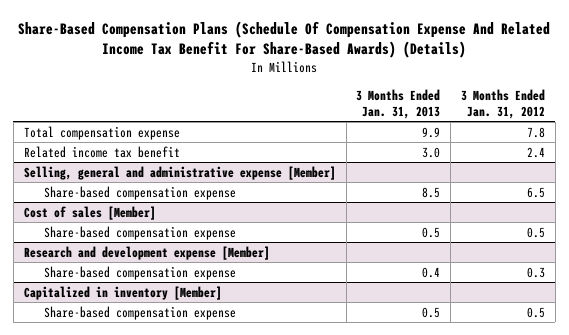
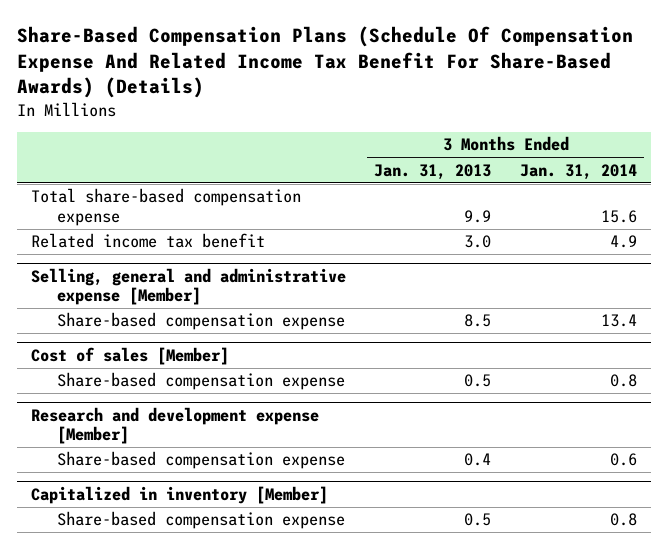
- | 3 Months Ended Jan. 31, 2013 | 3 Months Ended Jan. 31, 2012
+ | 3 Months Ended Jan. 31, 2013 | 3 Months Ended Jan. 31, 2014
- Total compensation expense | 9.9 | 7.8
+ Total share-based compensation expense | 9.9 | 15.6

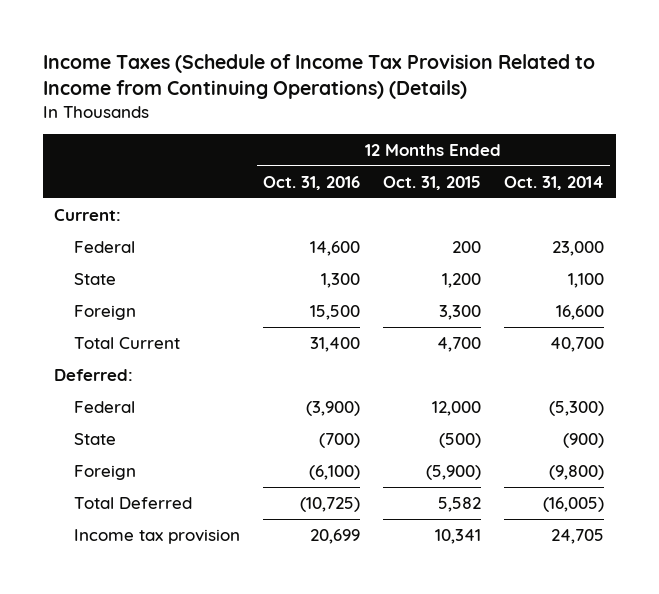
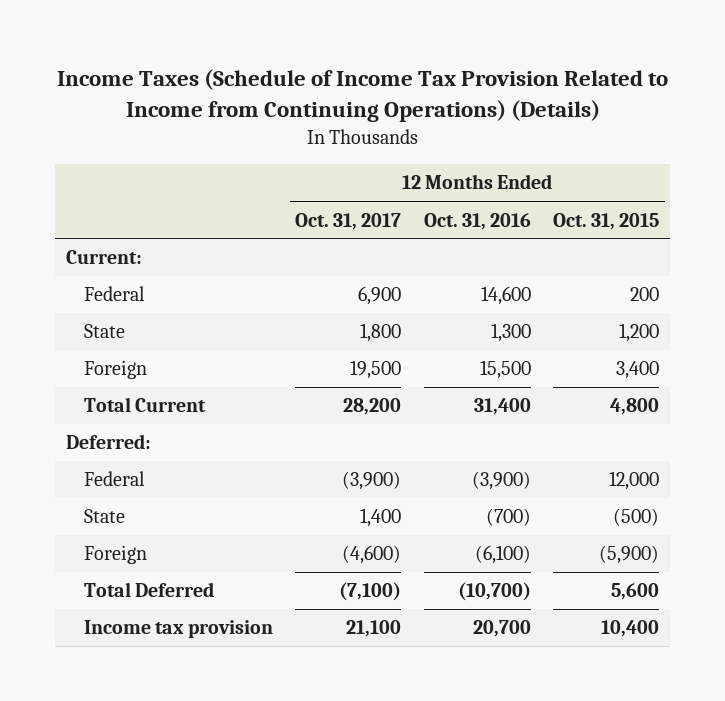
- | 12 Months Ended Oct. 31, 2016 | 12 Months Ended Oct. 31, 2015 | 12 Months Ended Oct. 31, 2014
+ | 12 Months Ended Oct. 31, 2017 | 12 Months Ended Oct. 31, 2016 | 12 Months Ended Oct. 31, 2015
- Foreign | 15,500 | 3,300 | 16,600
- Total Current | 31,400 | 4,700 | 40,700
+ Foreign | 19,500 | 15,500 | 3,400
+ Total Current | 28,200 | 31,400 | 4,800
- Total Deferred | (10,725) | 5,582 | (16,005)
- Income tax provision | 20,699 | 10,341 | 24,705
+ Total Deferred | (7,100) | (10,700) | 5,600
+ Income tax provision | 21,100 | 20,700 | 10,400

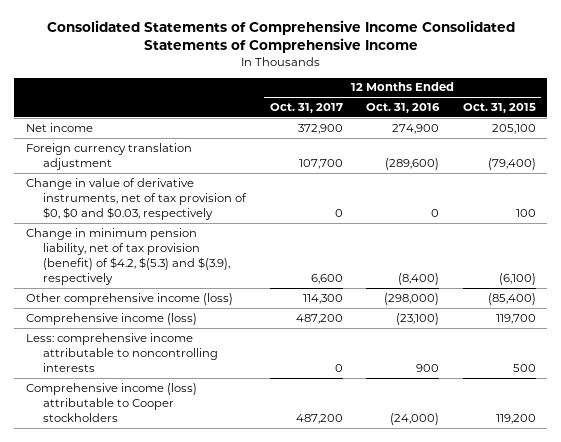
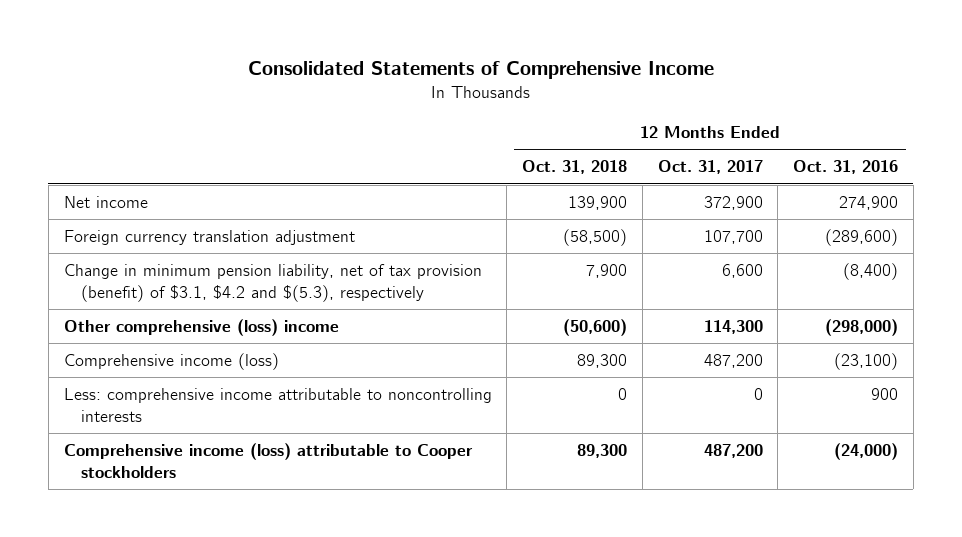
- Consolidated Statements of Comprehensive Income Consolidated Statements of Comprehensive Income
+ Consolidated Statements of Comprehensive Income
- | 12 Months Ended Oct. 31, 2017 | 12 Months Ended Oct. 31, 2016 | 12 Months Ended Oct. 31, 2015
+ | 12 Months Ended Oct. 31, 2018 | 12 Months Ended Oct. 31, 2017 | 12 Months Ended Oct. 31, 2016
- Change in value of derivative instruments, net of tax provision of $0, $0 and $0.03, respectively | 0 | 0 | 100
- Change in minimum pension liability, net of tax provision (benefit) of $4.2, $(5.3) and $(3.9), respectively | 6,600 | (8,400) | (6,100)
- Other comprehensive income (loss) | 114,300 | (298,000) | (85,400)
+ Change in minimum pension liability, net of tax provision (benefit) of $3.1, $4.2 and $(5.3), respectively | 7,900 | 6,600 | (8,400)
+ Other comprehensive (loss) income | (50,600) | 114,300 | (298,000)

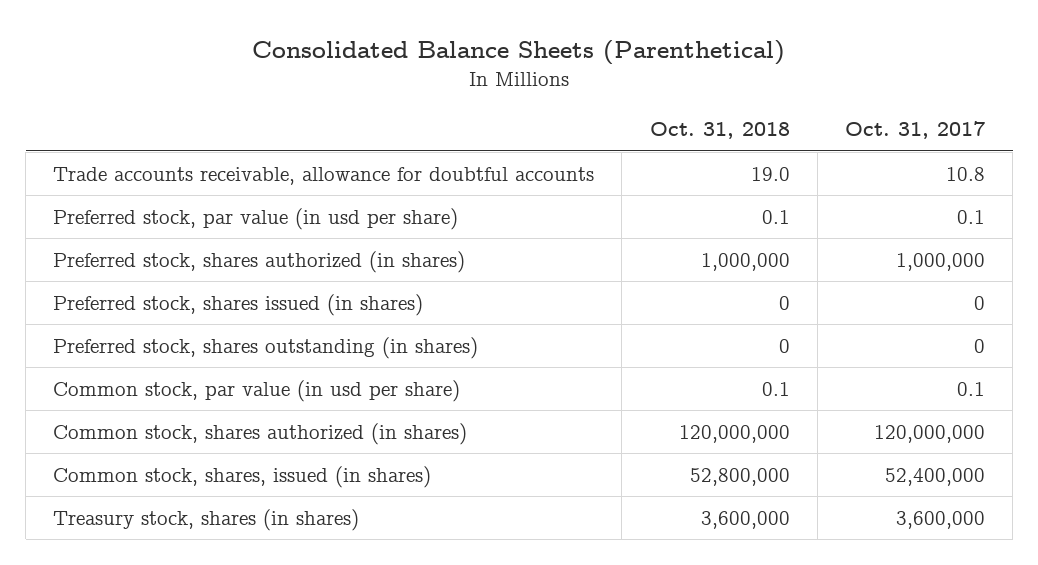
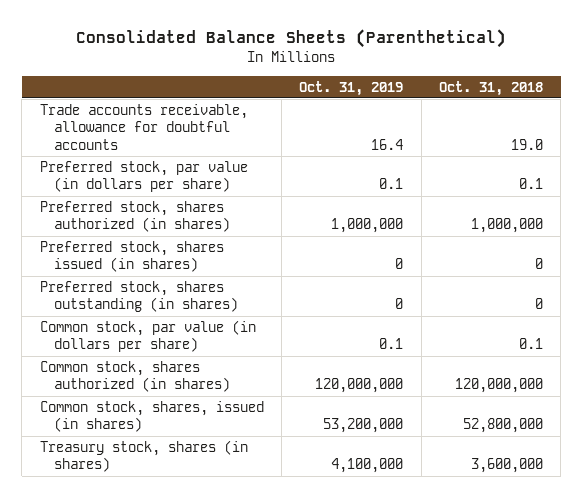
- | Oct. 31, 2018 | Oct. 31, 2017
+ | Oct. 31, 2019 | Oct. 31, 2018
- Preferred stock, par value (in usd per share) | 0.1 | 0.1
+ Preferred stock, par value (in dollars per share) | 0.1 | 0.1
- Common stock, par value (in usd per share) | 0.1 | 0.1
+ Common stock, par value (in dollars per share) | 0.1 | 0.1

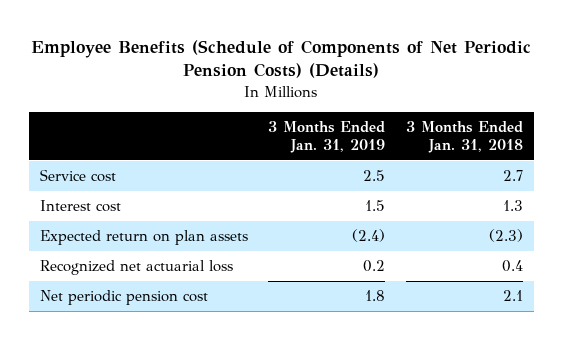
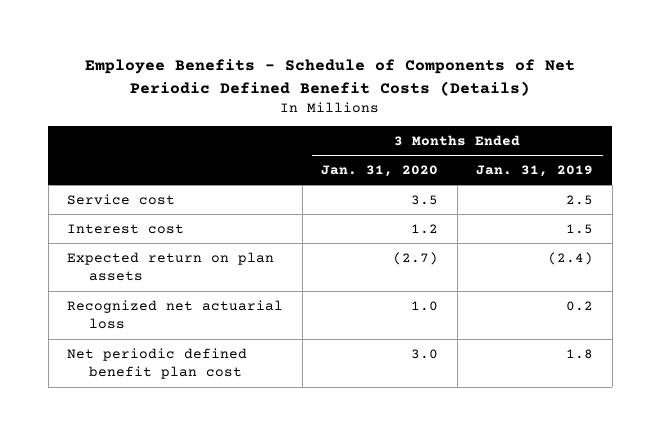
- Employee Benefits (Schedule of Components of Net Periodic Pension Costs) (Details)
+ Employee Benefits - Schedule of Components of Net Periodic Defined Benefit Costs (Details)
- | 3 Months Ended Jan. 31, 2019 | 3 Months Ended Jan. 31, 2018
+ | 3 Months Ended Jan. 31, 2020 | 3 Months Ended Jan. 31, 2019
- Net periodic pension cost | 1.8 | 2.1
+ Net periodic defined benefit plan cost | 3.0 | 1.8

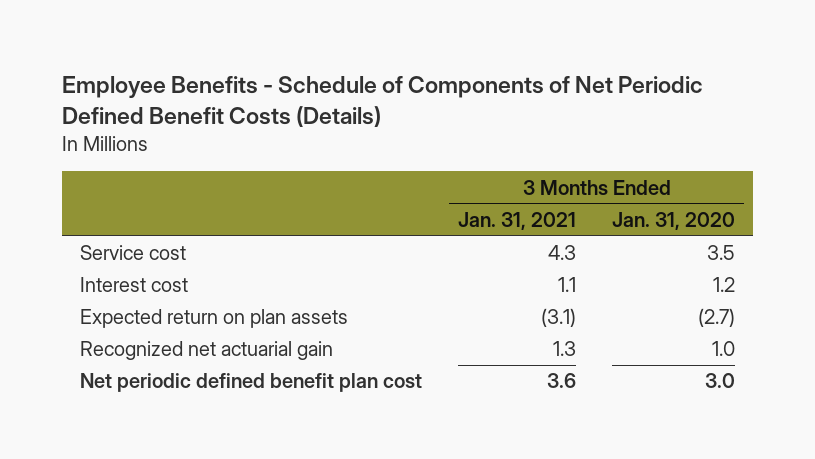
- | 3 Months Ended Jan. 31, 2020 | 3 Months Ended Jan. 31, 2019
+ | 3 Months Ended Jan. 31, 2021 | 3 Months Ended Jan. 31, 2020
- Recognized net actuarial loss | 1.0 | 0.2
+ Recognized net actuarial gain | 1.3 | 1.0

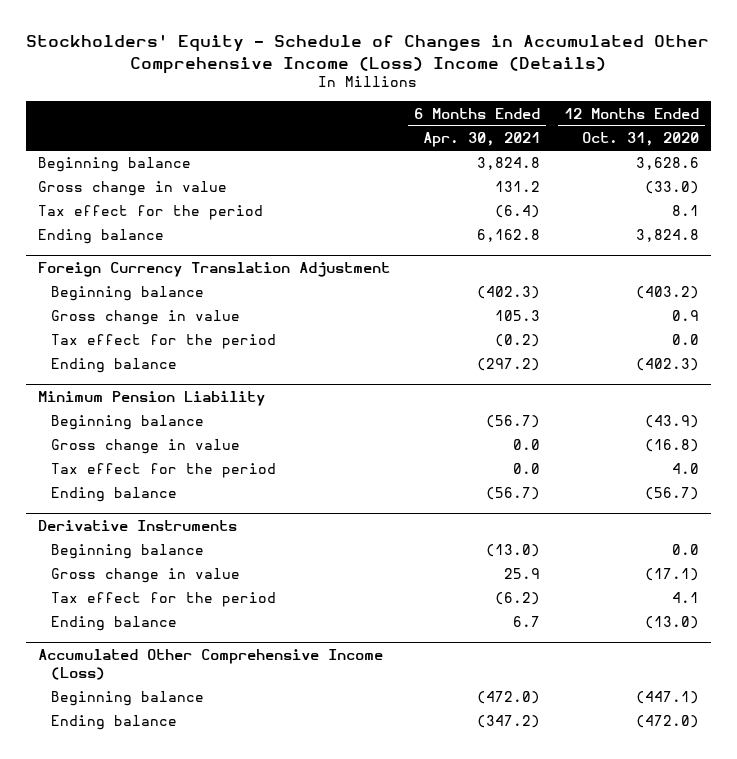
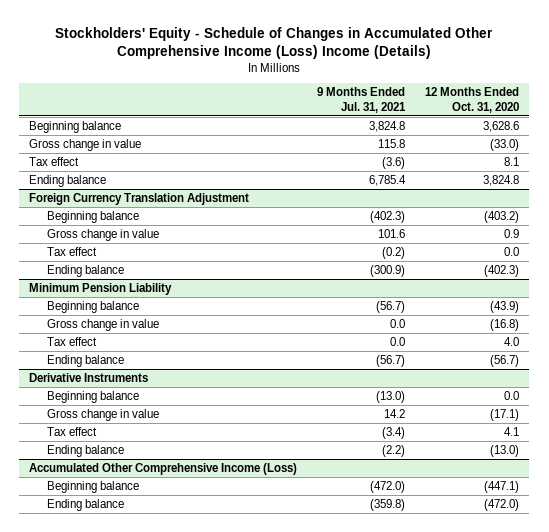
- | 6 Months Ended Apr. 30, 2021 | 12 Months Ended Oct. 31, 2020
+ | 9 Months Ended Jul. 31, 2021 | 12 Months Ended Oct. 31, 2020
- Tax effect for the period | (6.4) | 8.1
+ Tax effect | (3.6) | 8.1
@ Foreign Currency Translation Adjustment
- Tax effect for the period | (0.2) | 0.0
+ Tax effect | (0.2) | 0.0
@ Minimum Pension Liability
- Tax effect for the period | 0.0 | 4.0
+ Tax effect | 0.0 | 4.0
@ Derivative Instruments
- Tax effect for the period | (6.2) | 4.1
+ Tax effect | (3.4) | 4.1

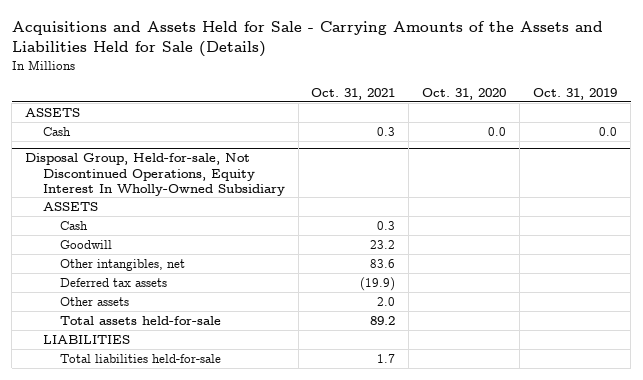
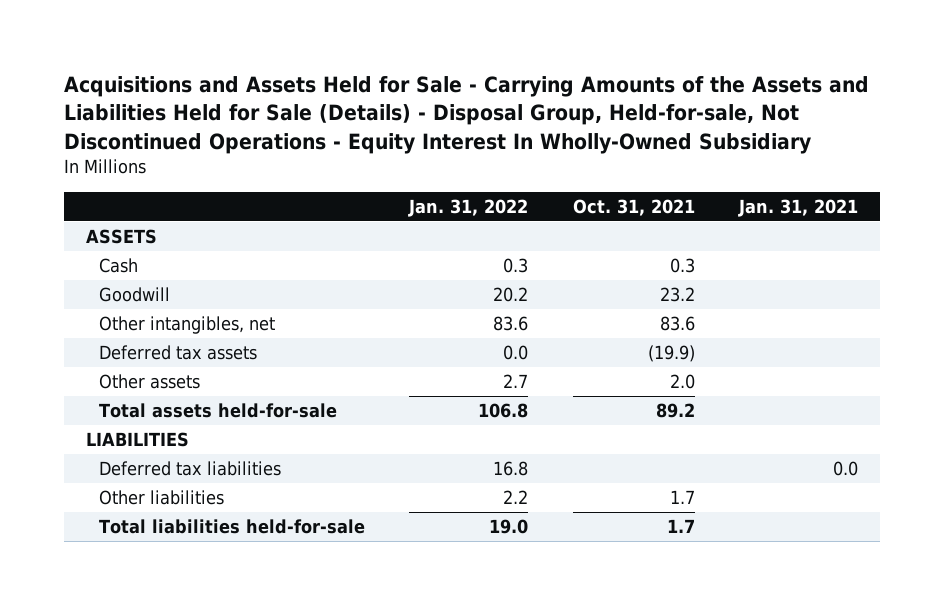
- Acquisitions and Assets Held for Sale - Carrying Amounts of the Assets and Liabilities Held for Sale (Details)
+ Acquisitions and Assets Held for Sale - Carrying Amounts of the Assets and Liabilities Held for Sale (Details) - Disposal Group, Held-for-sale, Not Discontinued Operations - Equity Interest In Wholly-Owned Subsidiary
- | Oct. 31, 2021 | Oct. 31, 2020 | Oct. 31, 2019
+ | Jan. 31, 2022 | Oct. 31, 2021 | Jan. 31, 2021
- Disposal Group, Held-for-sale, Not Discontinued Operations, Equity Interest In Wholly-Owned Subsidiary
- ASSETS
- Cash | 0.3 | |
+ Deferred tax liabilities | 16.8 | | 0.0
+ Other liabilities | 2.2 | 1.7 |

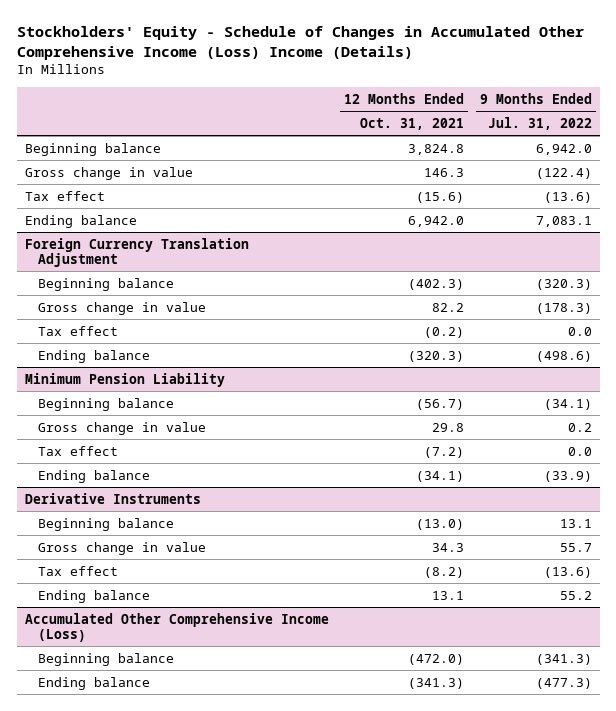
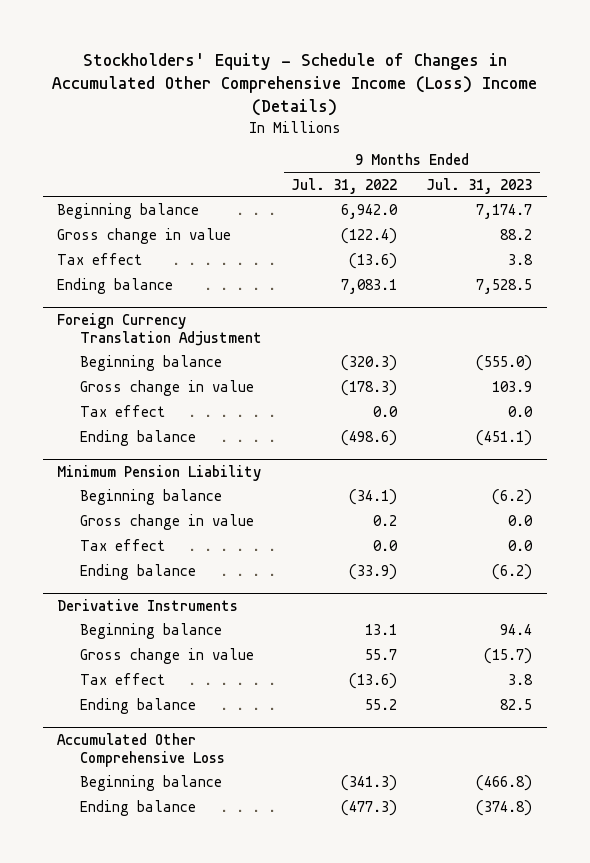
- | 12 Months Ended Oct. 31, 2021 | 9 Months Ended Jul. 31, 2022
+ | 9 Months Ended Jul. 31, 2022 | 9 Months Ended Jul. 31, 2023
- Accumulated Other Comprehensive Income (Loss)
+ Accumulated Other Comprehensive Loss

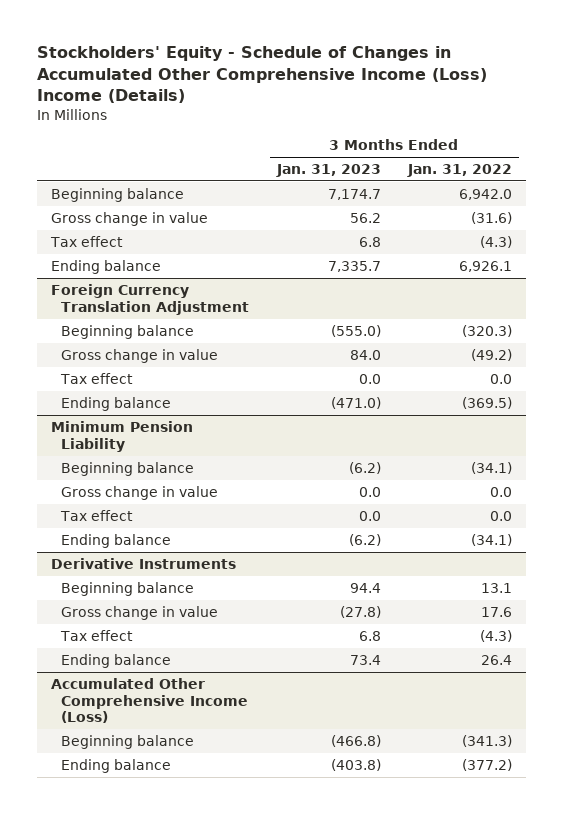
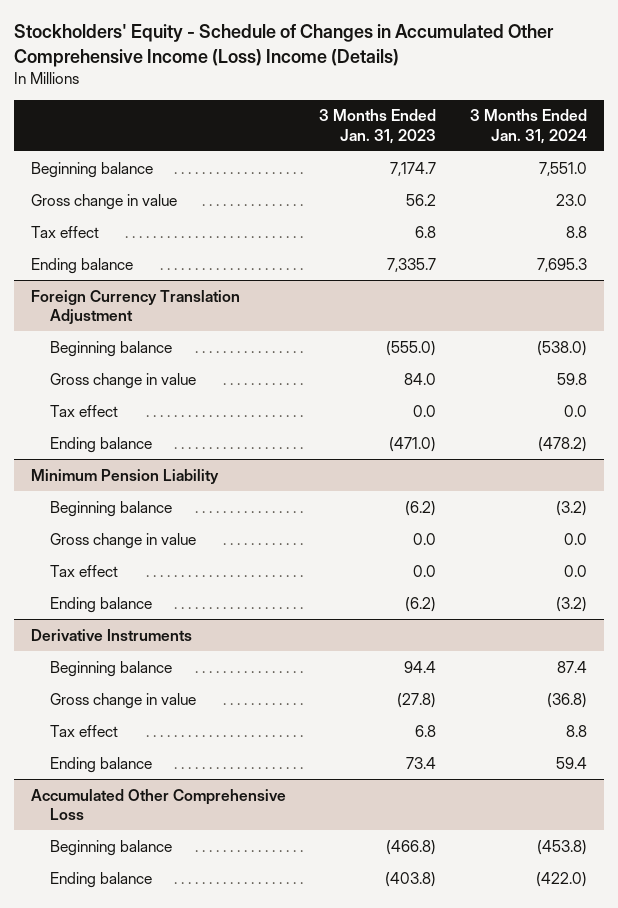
- | 3 Months Ended Jan. 31, 2023 | 3 Months Ended Jan. 31, 2022
+ | 3 Months Ended Jan. 31, 2023 | 3 Months Ended Jan. 31, 2024
- Accumulated Other Comprehensive Income (Loss)
+ Accumulated Other Comprehensive Loss

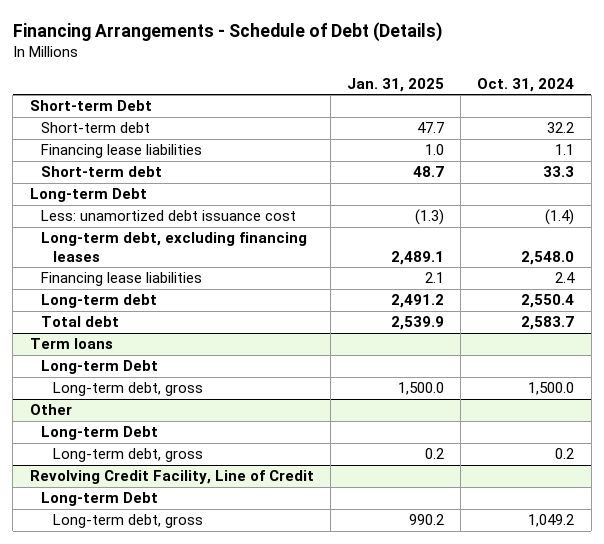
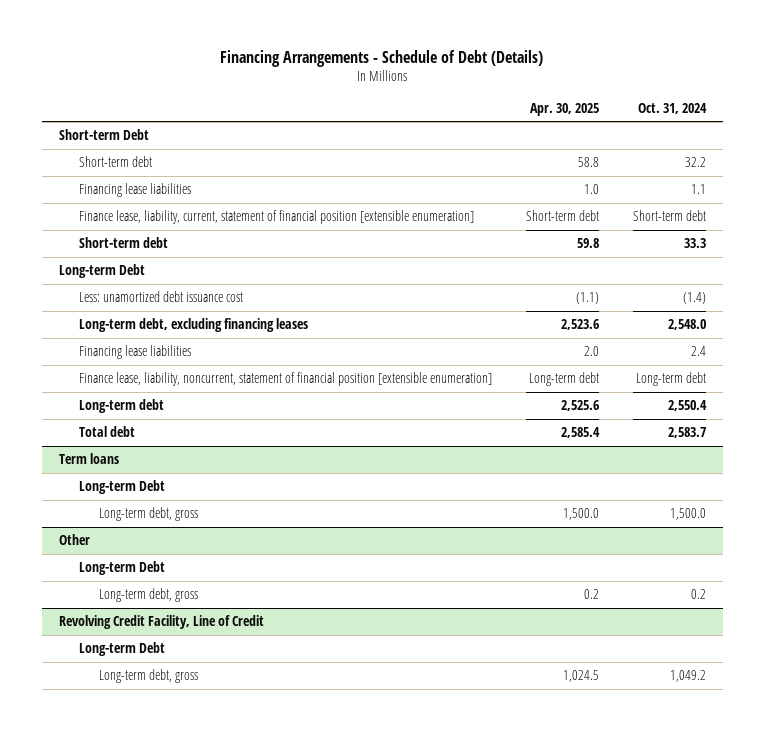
- | Jan. 31, 2025 | Oct. 31, 2024
+ | Apr. 30, 2025 | Oct. 31, 2024
+ Finance lease, liability, current, statement of financial position [extensible enumeration] | Short-term debt | Short-term debt
+ Finance lease, liability, noncurrent, statement of financial position [extensible enumeration] | Long-term debt | Long-term debt

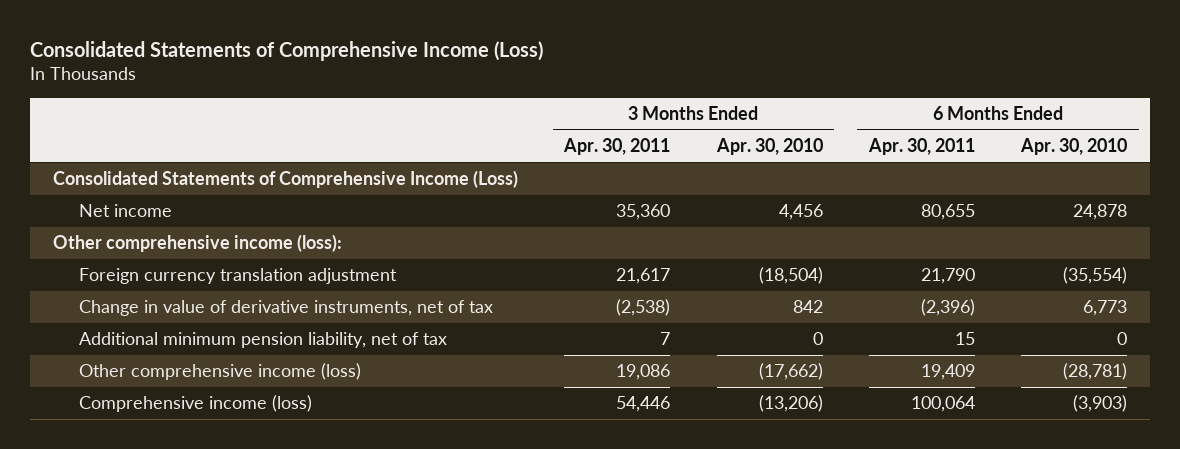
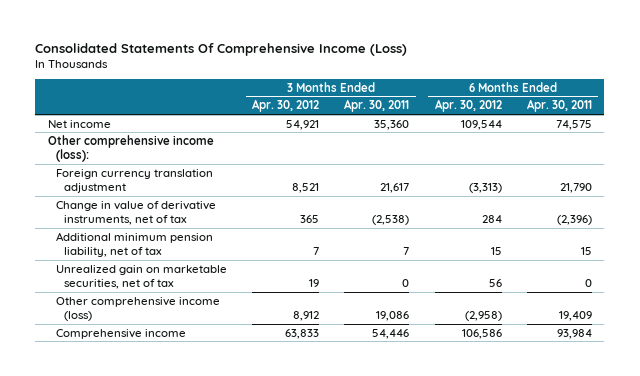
- Consolidated Statements of Comprehensive Income (Loss)
+ Consolidated Statements Of Comprehensive Income (Loss)
- | 3 Months Ended Apr. 30, 2011 | 3 Months Ended Apr. 30, 2010 | 6 Months Ended Apr. 30, 2011 | 6 Months Ended Apr. 30, 2010
+ | 3 Months Ended Apr. 30, 2012 | 3 Months Ended Apr. 30, 2011 | 6 Months Ended Apr. 30, 2012 | 6 Months Ended Apr. 30, 2011
- Consolidated Statements of Comprehensive Income (Loss)
- Net income | 35,360 | 4,456 | 80,655 | 24,878
+ Net income | 54,921 | 35,360 | 109,544 | 74,575
+ Unrealized gain on marketable securities, net of tax | 19 | 0 | 56 | 0
- Comprehensive income (loss) | 54,446 | (13,206) | 100,064 | (3,903)
+ Comprehensive income | 63,833 | 54,446 | 106,586 | 93,984

